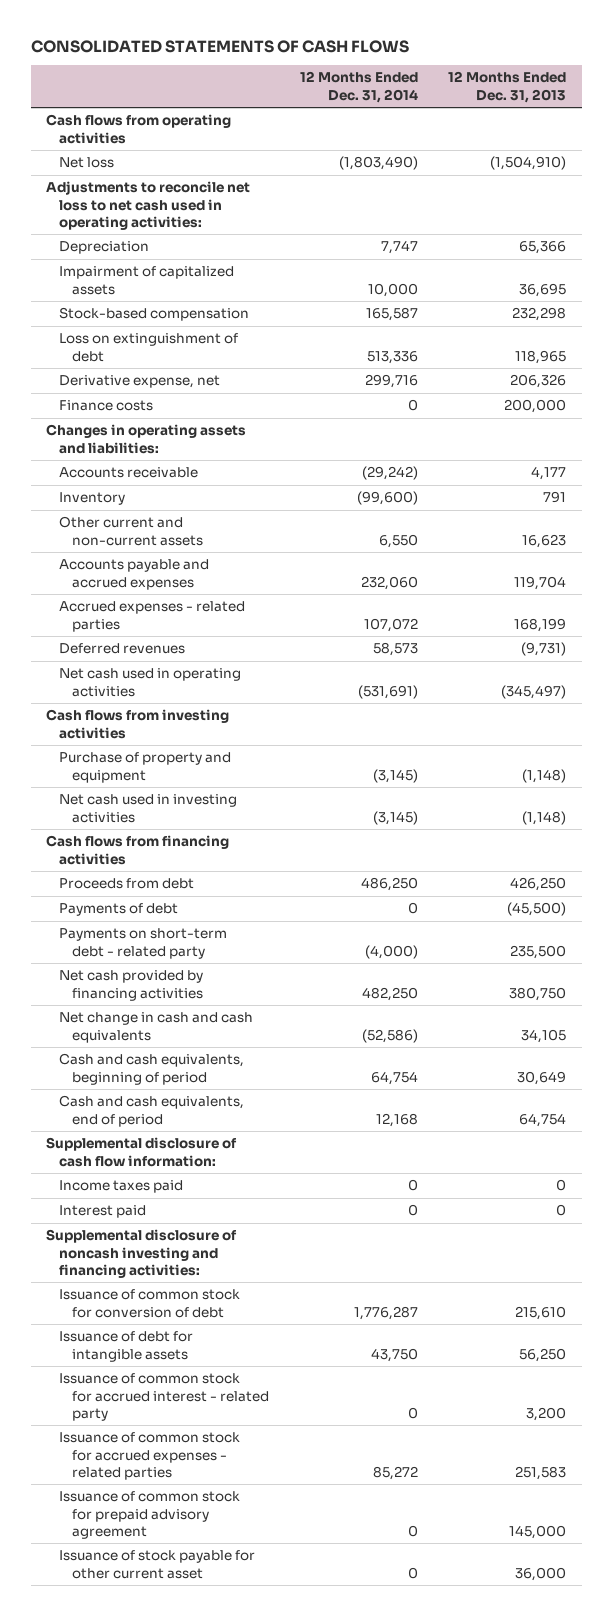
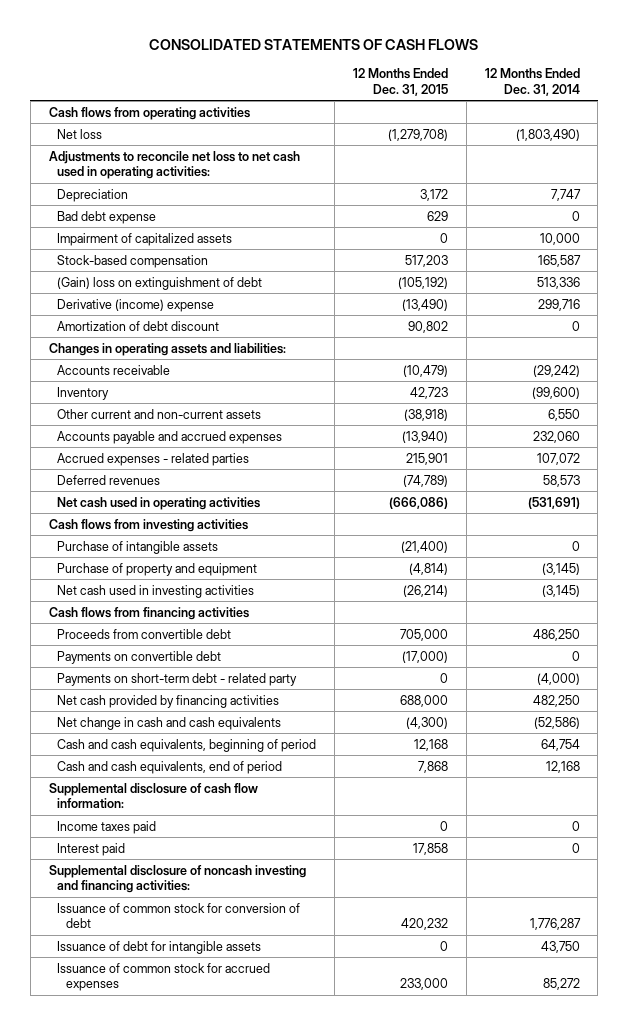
- | 12 Months Ended Dec. 31, 2014 | 12 Months Ended Dec. 31, 2013
+ | 12 Months Ended Dec. 31, 2015 | 12 Months Ended Dec. 31, 2014
+ Bad debt expense | 629 | 0
- Loss on extinguishment of debt | 513,336 | 118,965
- Derivative expense, net | 299,716 | 206,326
- Finance costs | 0 | 200,000
+ (Gain) loss on extinguishment of debt | (105,192) | 513,336
+ Derivative (income) expense | (13,490) | 299,716
+ Amortization of debt discount | 90,802 | 0
+ Purchase of intangible assets | (21,400) | 0
- Proceeds from debt | 486,250 | 426,250
- Payments of debt | 0 | (45,500)
+ Proceeds from convertible debt | 705,000 | 486,250
+ Payments on convertible debt | (17,000) | 0
- Issuance of common stock for accrued interest - related party | 0 | 3,200
- Issuance of common stock for accrued expenses - related parties | 85,272 | 251,583
- Issuance of common stock for prepaid advisory agreement | 0 | 145,000
- Issuance of stock payable for other current asset | 0 | 36,000
+ Issuance of common stock for accrued expenses | 233,000 | 85,272

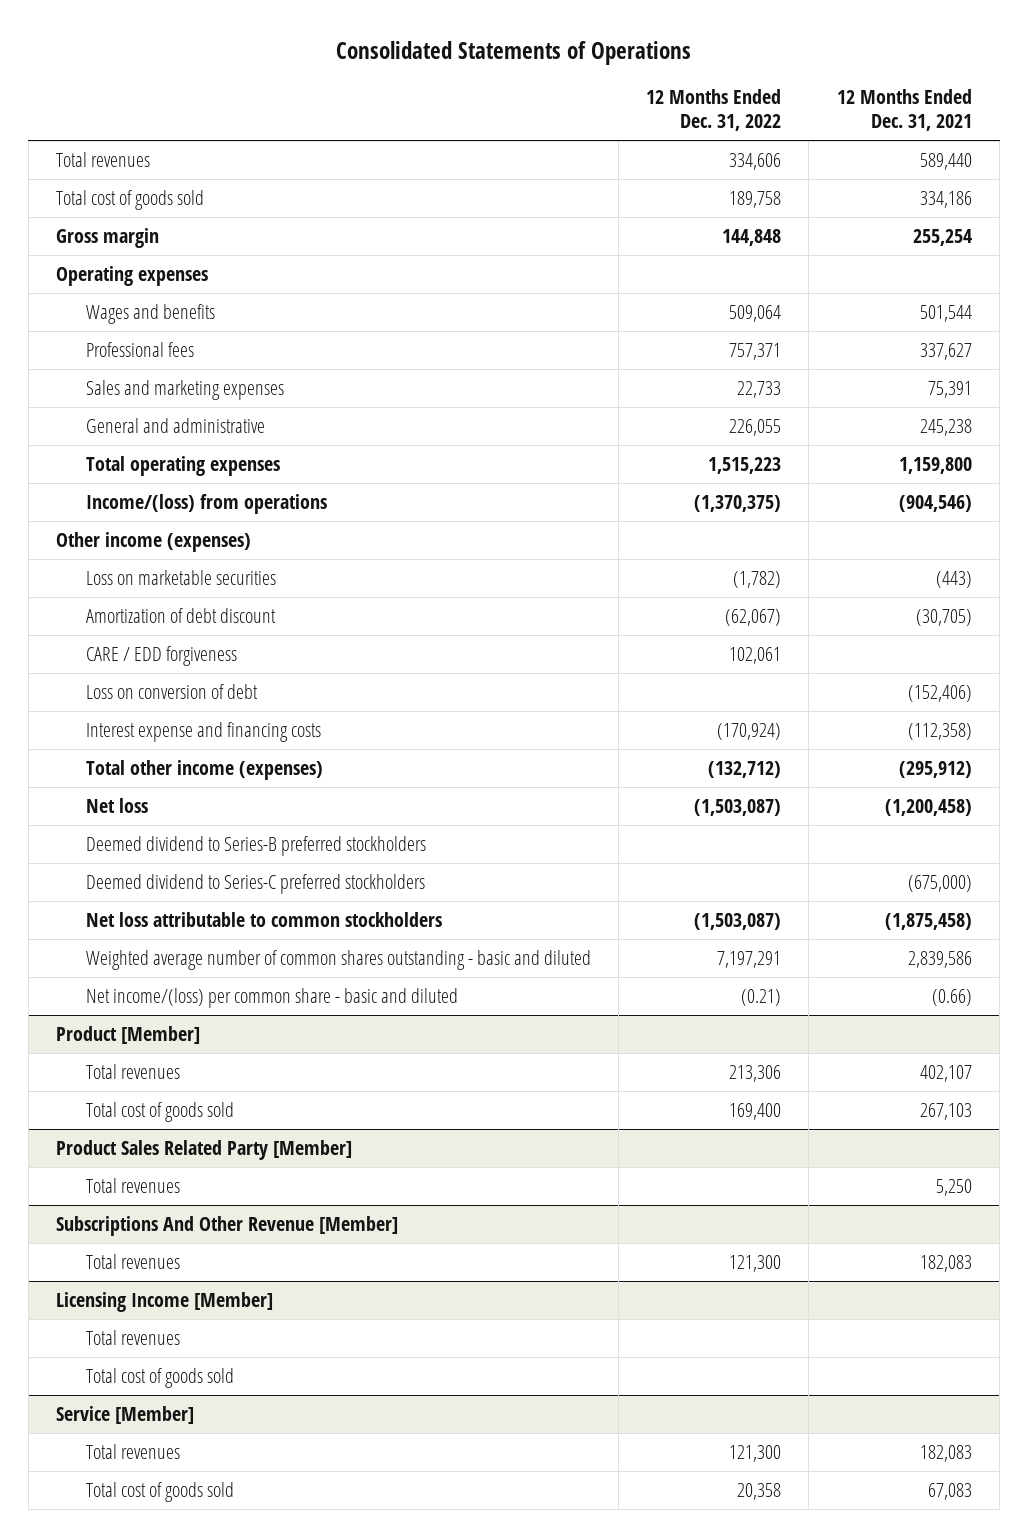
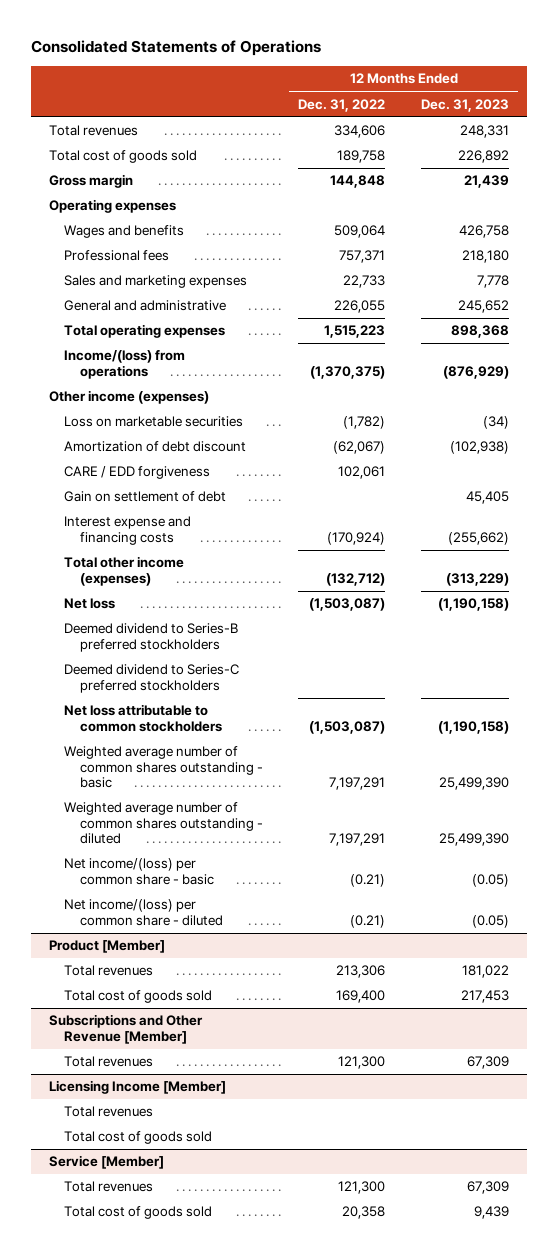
- | 12 Months Ended Dec. 31, 2022 | 12 Months Ended Dec. 31, 2021
+ | 12 Months Ended Dec. 31, 2022 | 12 Months Ended Dec. 31, 2023
- Loss on conversion of debt | | (152,406)
+ Gain on settlement of debt | | 45,405
- Weighted average number of common shares outstanding - basic and diluted | 7,197,291 | 2,839,586
- Net income/(loss) per common share - basic and diluted | (0.21) | (0.66)
+ Weighted average number of common shares outstanding - basic | 7,197,291 | 25,499,390
+ Weighted average number of common shares outstanding - diluted | 7,197,291 | 25,499,390
+ Net income/(loss) per common share - basic | (0.21) | (0.05)
+ Net income/(loss) per common share - diluted | (0.21) | (0.05)
- Product Sales Related Party [Member]
- Total revenues | | 5,250
- Subscriptions And Other Revenue [Member]
+ Subscriptions and Other Revenue [Member]

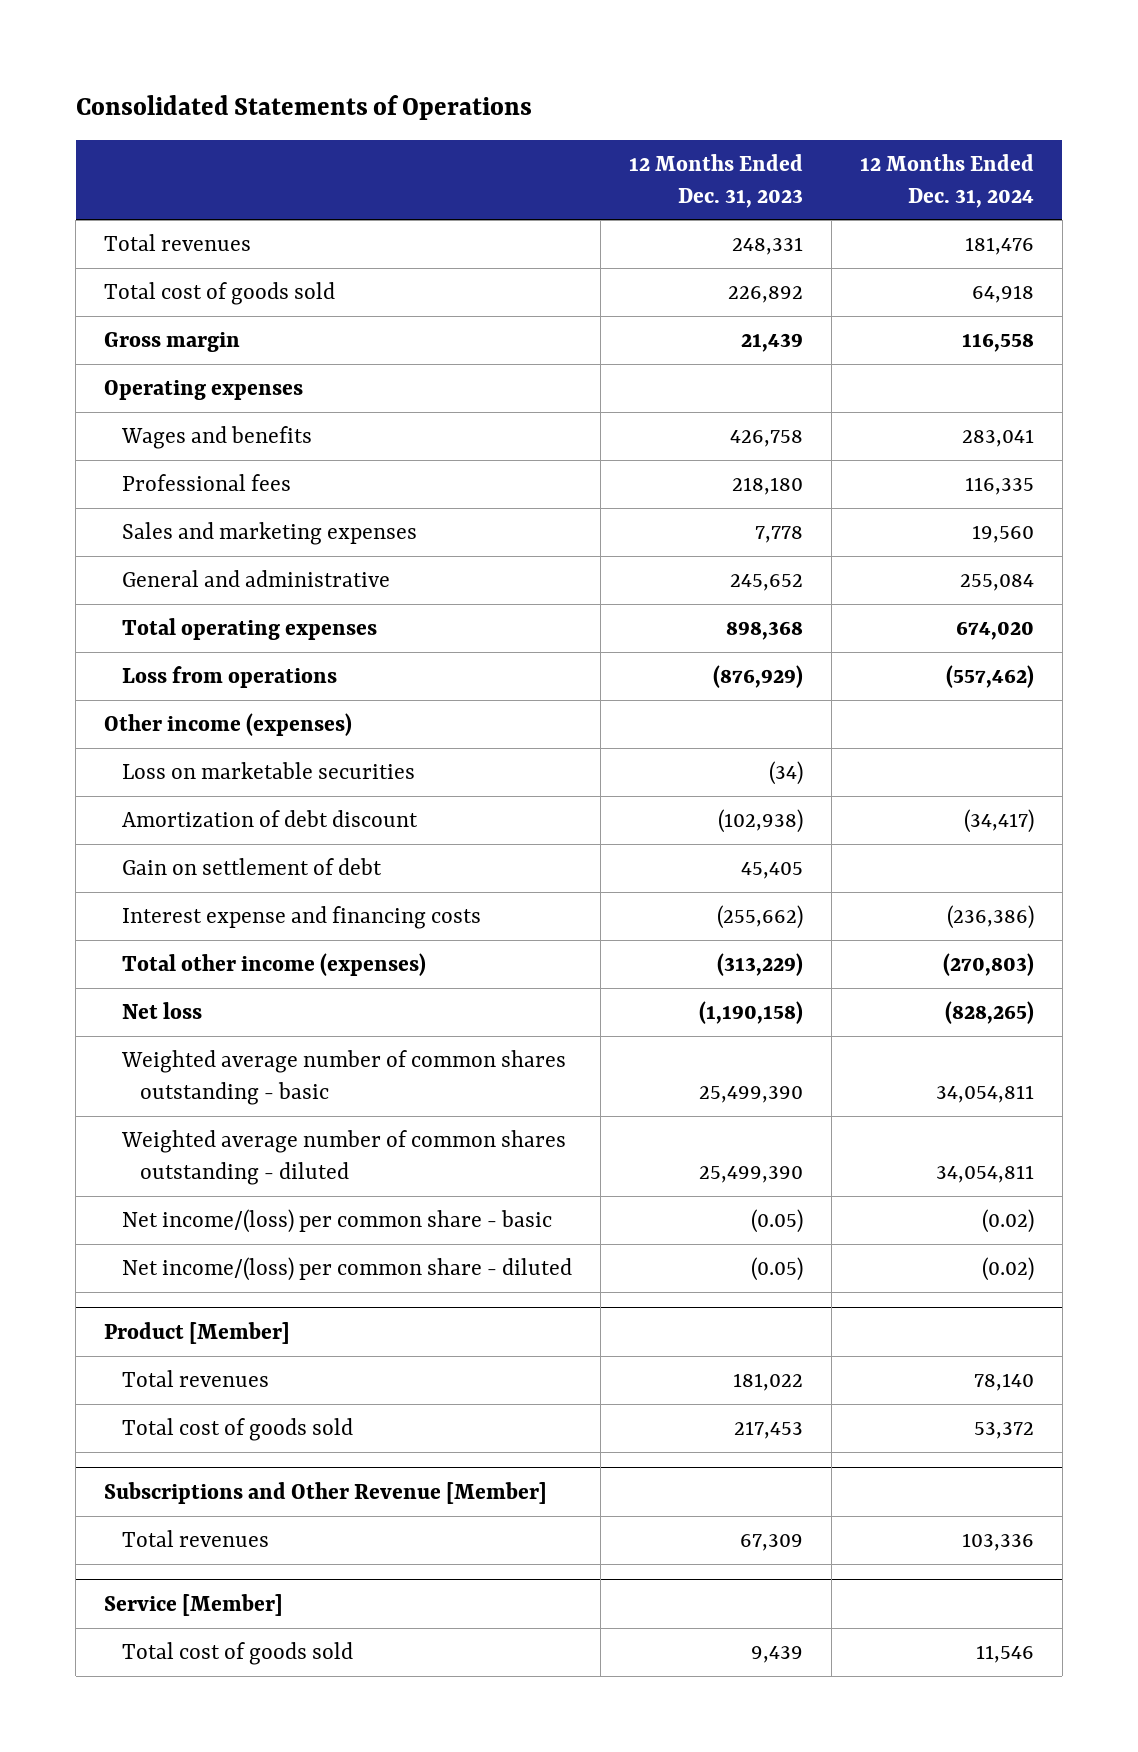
- | 12 Months Ended Dec. 31, 2022 | 12 Months Ended Dec. 31, 2023
+ | 12 Months Ended Dec. 31, 2023 | 12 Months Ended Dec. 31, 2024
- Income/(loss) from operations | (1,370,375) | (876,929)
+ Loss from operations | (876,929) | (557,462)
- CARE / EDD forgiveness | 102,061 |
- Deemed dividend to Series-B preferred stockholders
- Deemed dividend to Series-C preferred stockholders
- Net loss attributable to common stockholders | (1,503,087) | (1,190,158)
- Licensing Income [Member]
- Total revenues
- Total cost of goods sold
@ Service [Member]
- Total revenues | 121,300 | 67,309

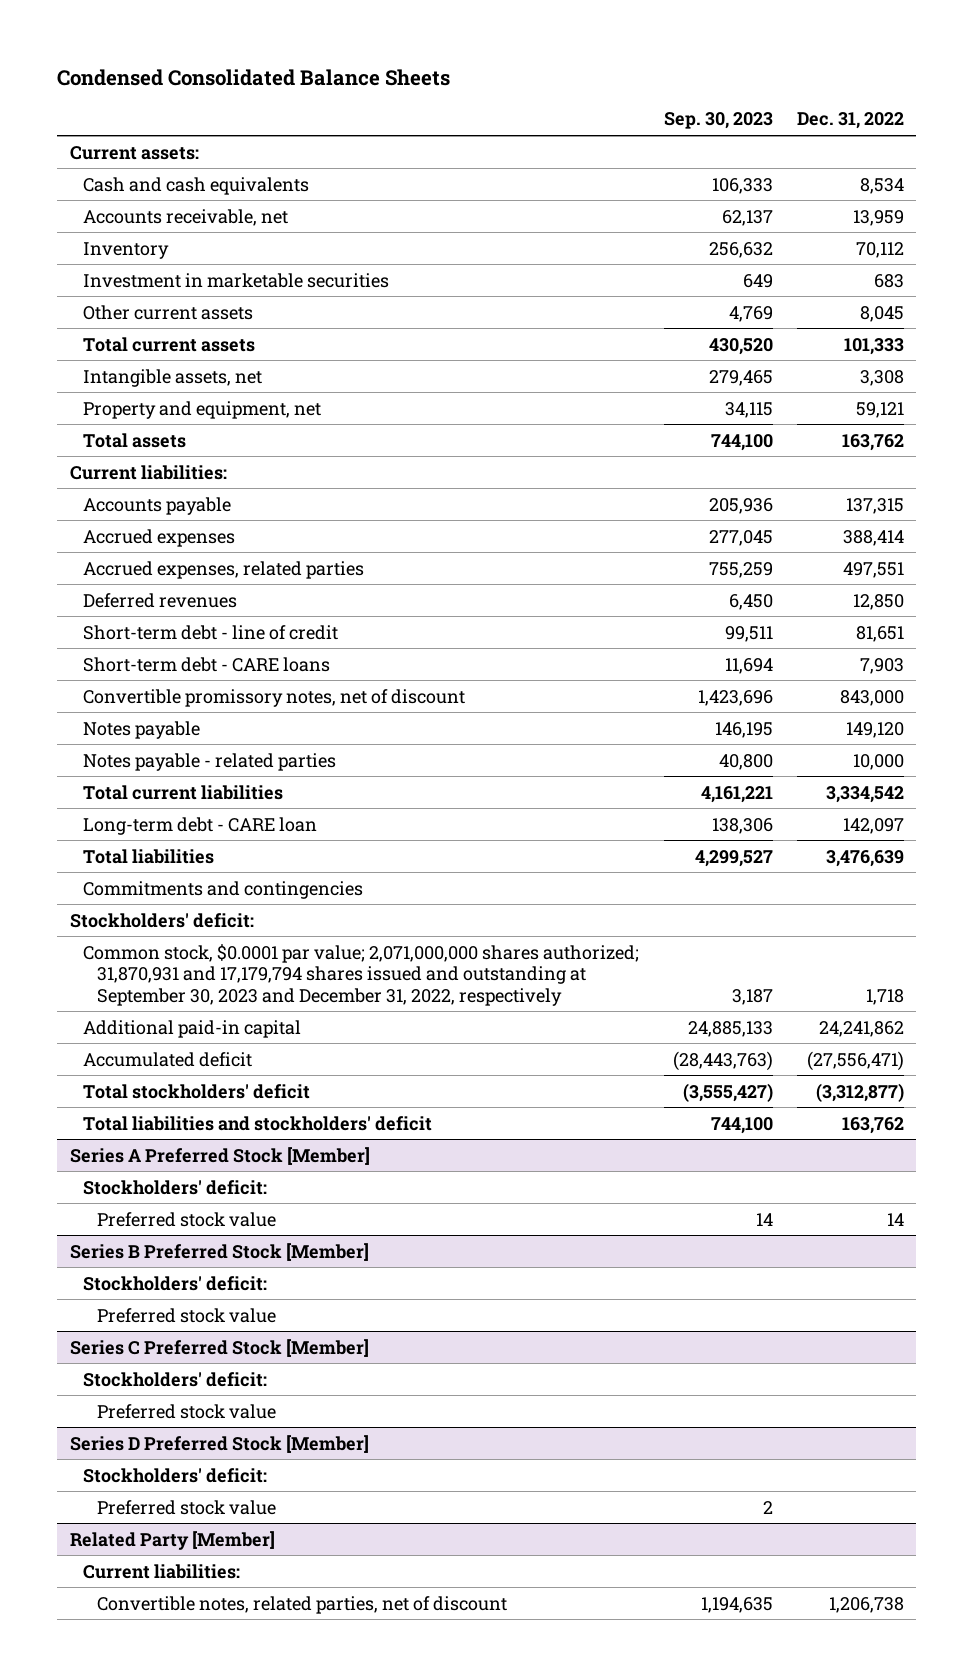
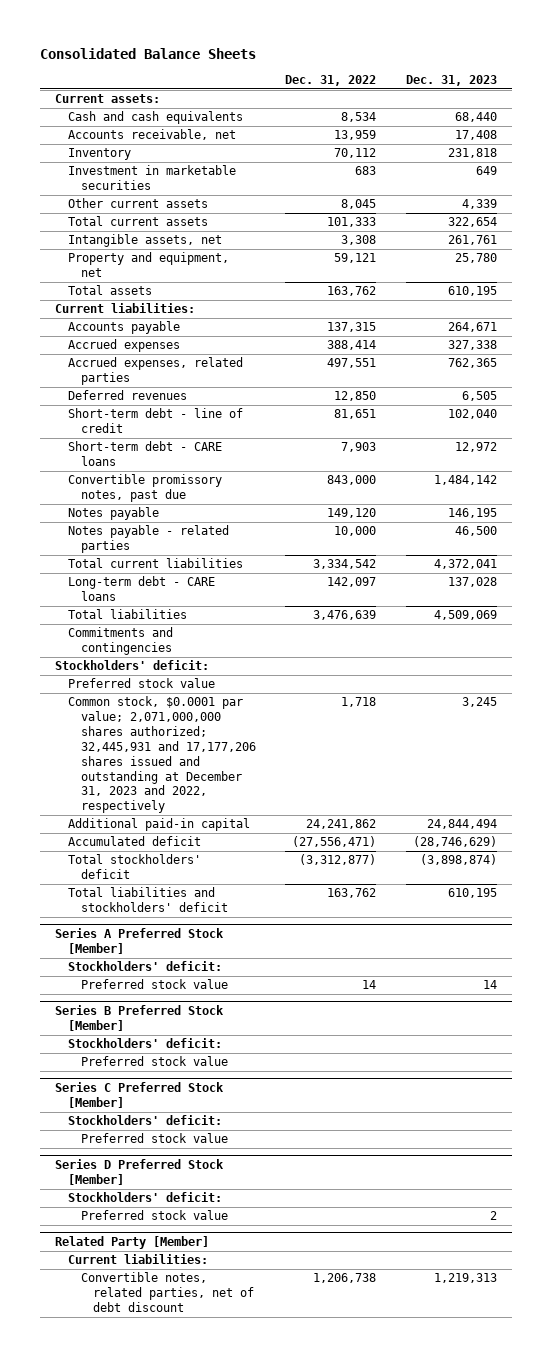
- Condensed Consolidated Balance Sheets
+ Consolidated Balance Sheets
- | Sep. 30, 2023 | Dec. 31, 2022
+ | Dec. 31, 2022 | Dec. 31, 2023
- Convertible promissory notes, net of discount | 1,423,696 | 843,000
+ Convertible promissory notes, past due | 843,000 | 1,484,142
- Long-term debt - CARE loan | 138,306 | 142,097
+ Long-term debt - CARE loans | 142,097 | 137,028
- Common stock, $0.0001 par value; 2,071,000,000 shares authorized; 31,870,931 and 17,179,794 shares issued and outstanding at September 30, 2023 and December 31, 2022, respectively | 3,187 | 1,718
+ Preferred stock value
+ Common stock, $0.0001 par value; 2,071,000,000 shares authorized; 32,445,931 and 17,177,206 shares issued and outstanding at December 31, 2023 and 2022, respectively | 1,718 | 3,245
@ Related Party [Member]
- Convertible notes, related parties, net of discount | 1,194,635 | 1,206,738
+ Convertible notes, related parties, net of debt discount | 1,206,738 | 1,219,313

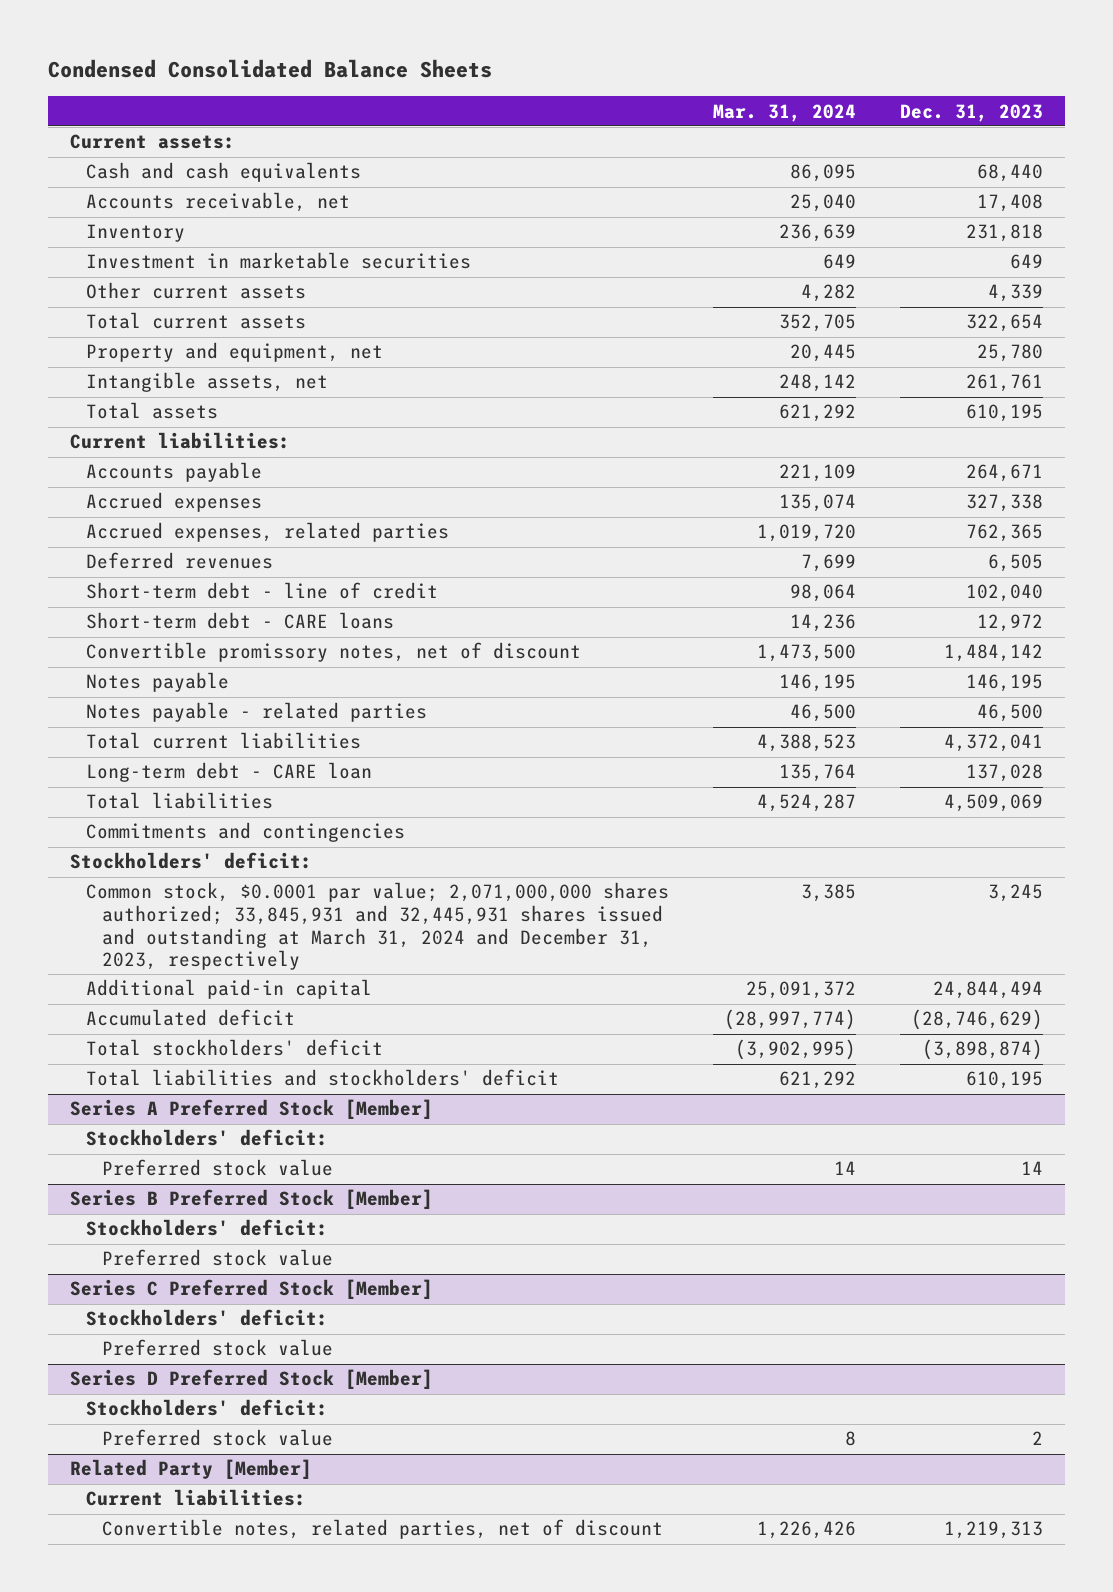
- Consolidated Balance Sheets
+ Condensed Consolidated Balance Sheets
- | Dec. 31, 2022 | Dec. 31, 2023
+ | Mar. 31, 2024 | Dec. 31, 2023
moved down: Intangible assets, net | 248,142 | 261,761
- Convertible promissory notes, past due | 843,000 | 1,484,142
+ Convertible promissory notes, net of discount | 1,473,500 | 1,484,142
- Long-term debt - CARE loans | 142,097 | 137,028
+ Long-term debt - CARE loan | 135,764 | 137,028
- Preferred stock value
- Common stock, $0.0001 par value; 2,071,000,000 shares authorized; 32,445,931 and 17,177,206 shares issued and outstanding at December 31, 2023 and 2022, respectively | 1,718 | 3,245
+ Common stock, $0.0001 par value; 2,071,000,000 shares authorized; 33,845,931 and 32,445,931 shares issued and outstanding at March 31, 2024 and December 31, 2023, respectively | 3,385 | 3,245
@ Related Party [Member]
- Convertible notes, related parties, net of debt discount | 1,206,738 | 1,219,313
+ Convertible notes, related parties, net of discount | 1,226,426 | 1,219,313

